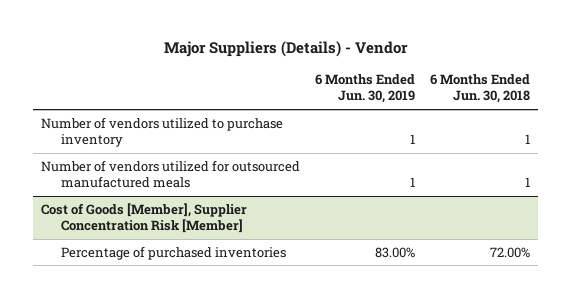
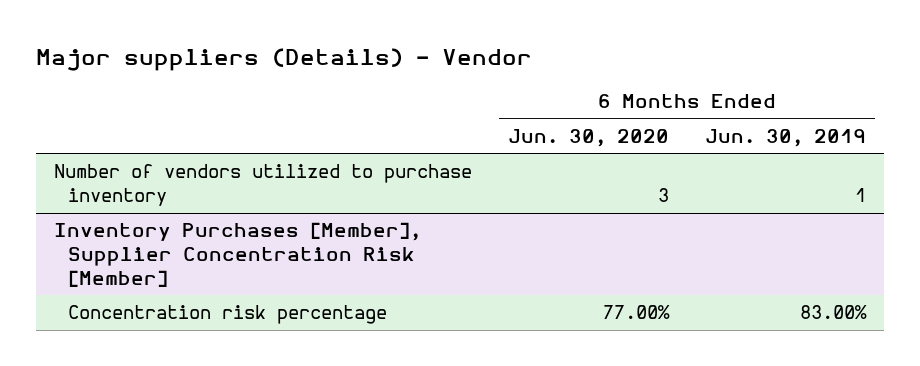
- Major Suppliers (Details) - Vendor
+ Major suppliers (Details) - Vendor
- | 6 Months Ended Jun. 30, 2019 | 6 Months Ended Jun. 30, 2018
+ | 6 Months Ended Jun. 30, 2020 | 6 Months Ended Jun. 30, 2019
- Number of vendors utilized for outsourced manufactured meals | 1 | 1
- Cost of Goods [Member], Supplier Concentration Risk [Member]
- Percentage of purchased inventories | 83.00% | 72.00%
+ Inventory Purchases [Member], Supplier Concentration Risk [Member]
+ Concentration risk percentage | 77.00% | 83.00%

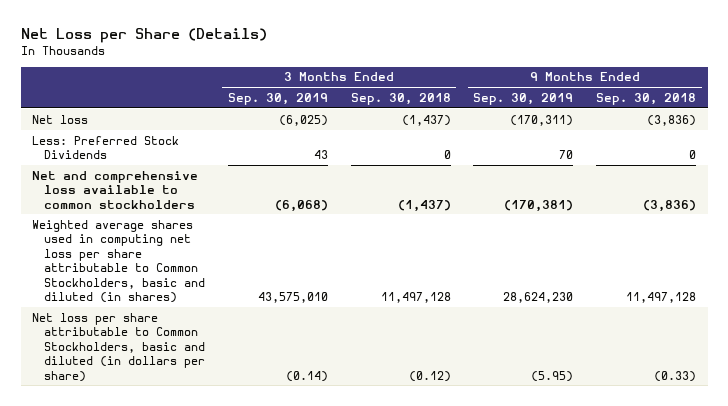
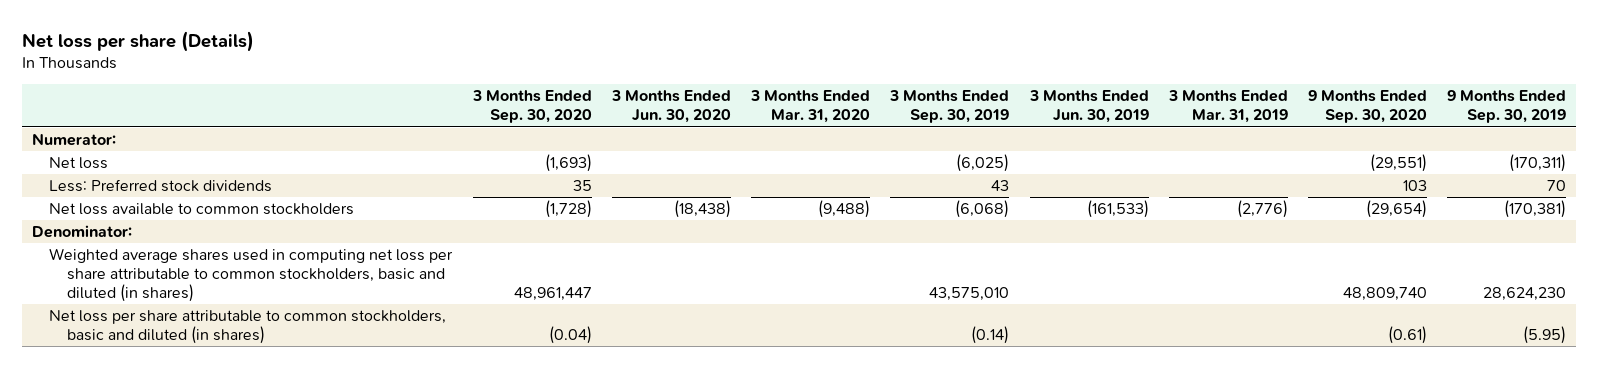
- Net Loss per Share (Details)
+ Net loss per share (Details)
- | 3 Months Ended Sep. 30, 2019 | 3 Months Ended Sep. 30, 2018 | 9 Months Ended Sep. 30, 2019 | 9 Months Ended Sep. 30, 2018
+ | 3 Months Ended Sep. 30, 2020 | 3 Months Ended Jun. 30, 2020 | 3 Months Ended Mar. 31, 2020 | 3 Months Ended Sep. 30, 2019 | 3 Months Ended Jun. 30, 2019 | 3 Months Ended Mar. 31, 2019 | 9 Months Ended Sep. 30, 2020 | 9 Months Ended Sep. 30, 2019
+ Numerator:
- Less: Preferred Stock Dividends | 43 | 0 | 70 | 0
- Net and comprehensive loss available to common stockholders | (6,068) | (1,437) | (170,381) | (3,836)
- Weighted average shares used in computing net loss per share attributable to Common Stockholders, basic and diluted (in shares) | 43,575,010 | 11,497,128 | 28,624,230 | 11,497,128
- Net loss per share attributable to Common Stockholders, basic and diluted (in dollars per share) | (0.14) | (0.12) | (5.95) | (0.33)
+ Less: Preferred stock dividends | 35 | | | 43 | | | 103 | 70
+ Net loss available to common stockholders | (1,728) | (18,438) | (9,488) | (6,068) | (161,533) | (2,776) | (29,654) | (170,381)
+ Denominator:
+ Weighted average shares used in computing net loss per share attributable to common stockholders, basic and diluted (in shares) | 48,961,447 | | | 43,575,010 | | | 48,809,740 | 28,624,230
+ Net loss per share attributable to common stockholders, basic and diluted (in shares) | (0.04) | | | (0.14) | | | (0.61) | (5.95)

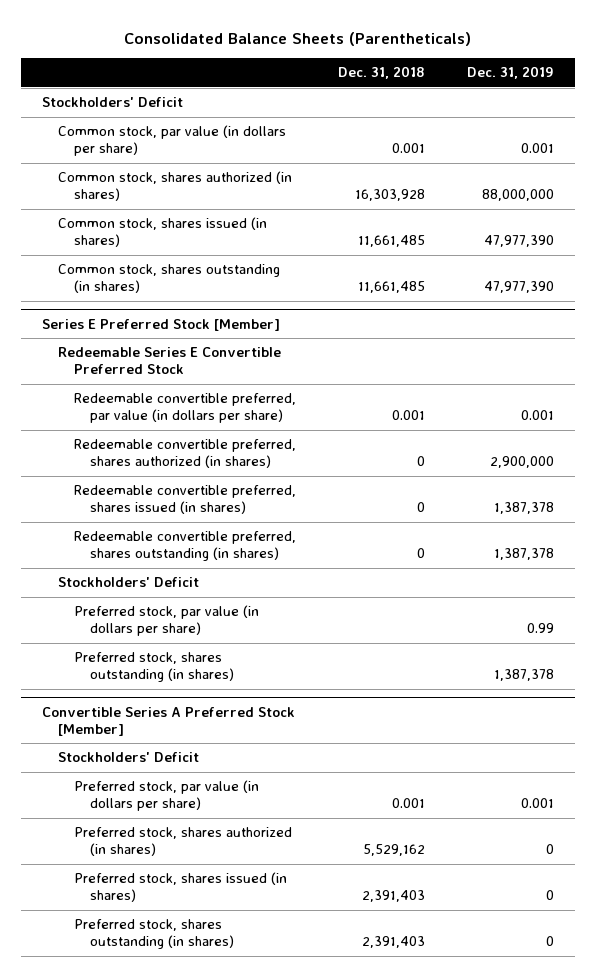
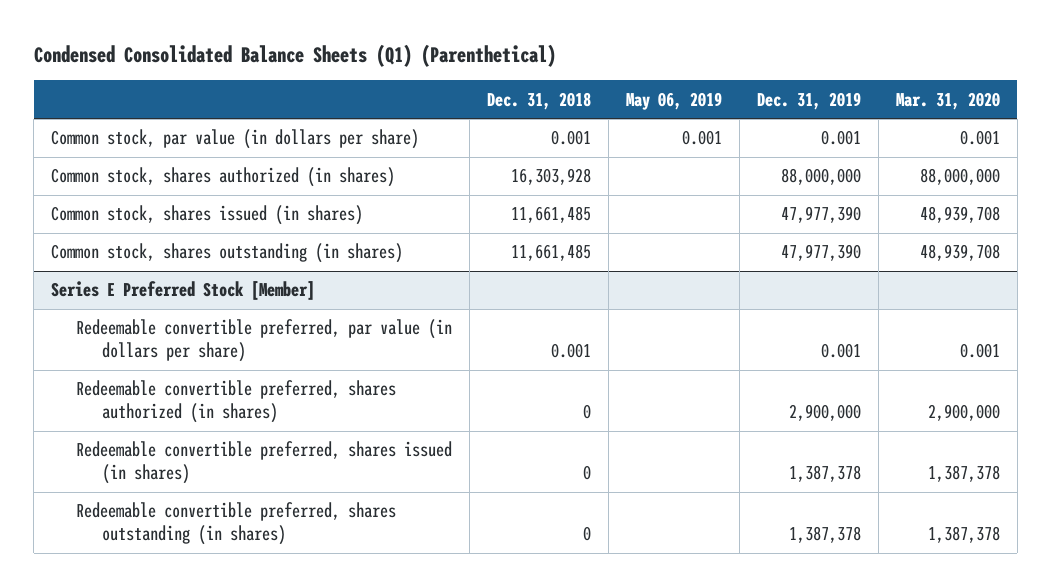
- Consolidated Balance Sheets (Parentheticals)
+ Condensed Consolidated Balance Sheets (Q1) (Parenthetical)
- | Dec. 31, 2018 | Dec. 31, 2019
+ | Dec. 31, 2018 | May 06, 2019 | Dec. 31, 2019 | Mar. 31, 2020
- Stockholders' Deficit
@ Series E Preferred Stock [Member]
- Redeemable Series E Convertible Preferred Stock
- Stockholders' Deficit
- Preferred stock, par value (in dollars per share) | | 0.99
- Preferred stock, shares outstanding (in shares) | | 1,387,378
- Convertible Series A Preferred Stock [Member]
- Stockholders' Deficit
- Preferred stock, par value (in dollars per share) | 0.001 | 0.001
- Preferred stock, shares authorized (in shares) | 5,529,162 | 0
- Preferred stock, shares issued (in shares) | 2,391,403 | 0
- Preferred stock, shares outstanding (in shares) | 2,391,403 | 0

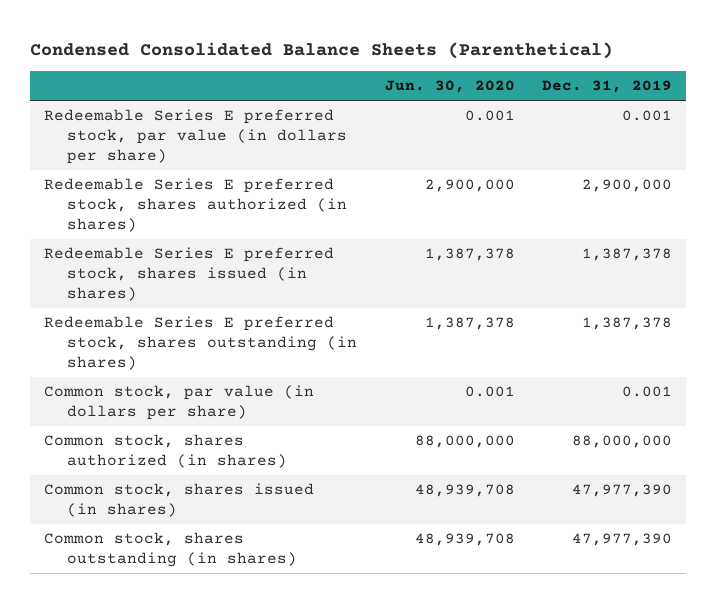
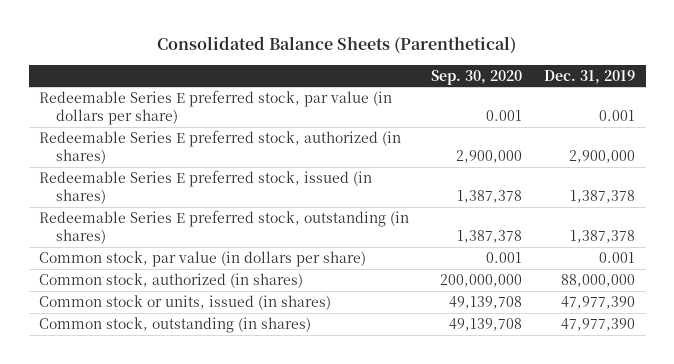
- Condensed Consolidated Balance Sheets (Parenthetical)
+ Consolidated Balance Sheets (Parenthetical)
- | Jun. 30, 2020 | Dec. 31, 2019
+ | Sep. 30, 2020 | Dec. 31, 2019
- Redeemable Series E preferred stock, shares authorized (in shares) | 2,900,000 | 2,900,000
- Redeemable Series E preferred stock, shares issued (in shares) | 1,387,378 | 1,387,378
- Redeemable Series E preferred stock, shares outstanding (in shares) | 1,387,378 | 1,387,378
+ Redeemable Series E preferred stock, authorized (in shares) | 2,900,000 | 2,900,000
+ Redeemable Series E preferred stock, issued (in shares) | 1,387,378 | 1,387,378
+ Redeemable Series E preferred stock, outstanding (in shares) | 1,387,378 | 1,387,378
- Common stock, shares authorized (in shares) | 88,000,000 | 88,000,000
- Common stock, shares issued (in shares) | 48,939,708 | 47,977,390
- Common stock, shares outstanding (in shares) | 48,939,708 | 47,977,390
+ Common stock, authorized (in shares) | 200,000,000 | 88,000,000
+ Common stock or units, issued (in shares) | 49,139,708 | 47,977,390
+ Common stock, outstanding (in shares) | 49,139,708 | 47,977,390

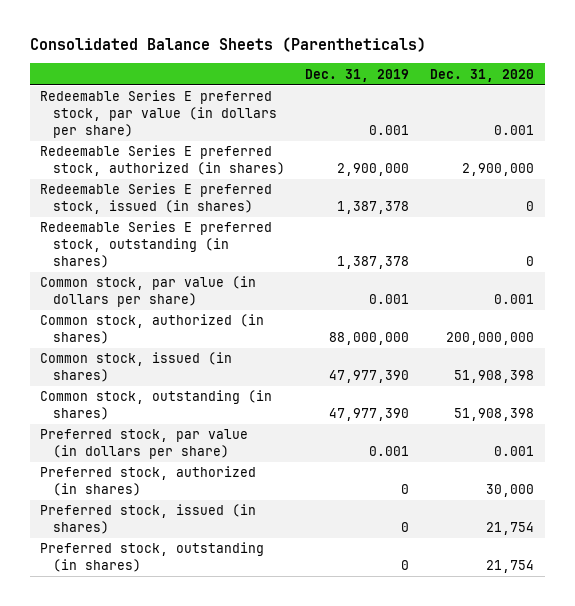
- Consolidated Balance Sheets (Parenthetical)
+ Consolidated Balance Sheets (Parentheticals)
- | Sep. 30, 2020 | Dec. 31, 2019
+ | Dec. 31, 2019 | Dec. 31, 2020
- Common stock or units, issued (in shares) | 49,139,708 | 47,977,390
+ Common stock, issued (in shares) | 47,977,390 | 51,908,398
+ Preferred stock, par value (in dollars per share) | 0.001 | 0.001
+ Preferred stock, authorized (in shares) | 0 | 30,000
+ Preferred stock, issued (in shares) | 0 | 21,754
+ Preferred stock, outstanding (in shares) | 0 | 21,754

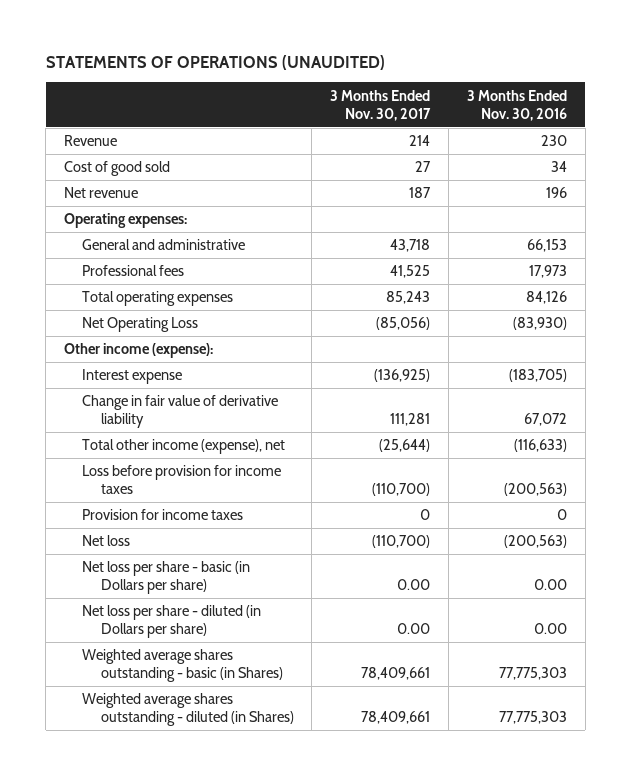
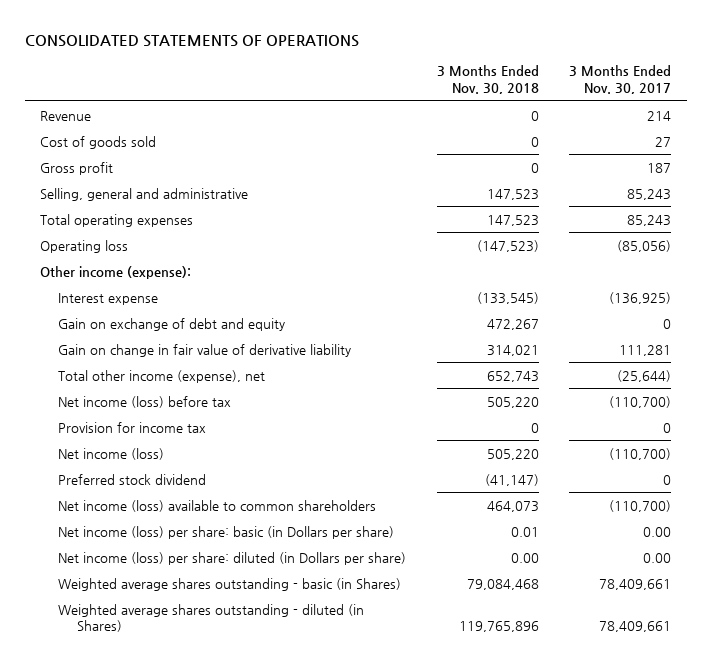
- STATEMENTS OF OPERATIONS (UNAUDITED)
+ CONSOLIDATED STATEMENTS OF OPERATIONS
- | 3 Months Ended Nov. 30, 2017 | 3 Months Ended Nov. 30, 2016
+ | 3 Months Ended Nov. 30, 2018 | 3 Months Ended Nov. 30, 2017
- Cost of good sold | 27 | 34
- Net revenue | 187 | 196
- Operating expenses:
- General and administrative | 43,718 | 66,153
- Professional fees | 41,525 | 17,973
+ Cost of goods sold | 0 | 27
+ Gross profit | 0 | 187
+ Selling, general and administrative | 147,523 | 85,243
- Net Operating Loss | (85,056) | (83,930)
+ Operating loss | (147,523) | (85,056)
- Change in fair value of derivative liability | 111,281 | 67,072
+ Gain on exchange of debt and equity | 472,267 | 0
+ Gain on change in fair value of derivative liability | 314,021 | 111,281
- Loss before provision for income taxes | (110,700) | (200,563)
- Provision for income taxes | 0 | 0
- Net loss | (110,700) | (200,563)
- Net loss per share - basic (in Dollars per share) | 0.00 | 0.00
- Net loss per share - diluted (in Dollars per share) | 0.00 | 0.00
+ Net income (loss) before tax | 505,220 | (110,700)
+ Provision for income tax | 0 | 0
+ Net income (loss) | 505,220 | (110,700)
+ Preferred stock dividend | (41,147) | 0
+ Net income (loss) available to common shareholders | 464,073 | (110,700)
+ Net income (loss) per share: basic (in Dollars per share) | 0.01 | 0.00
+ Net income (loss) per share: diluted (in Dollars per share) | 0.00 | 0.00

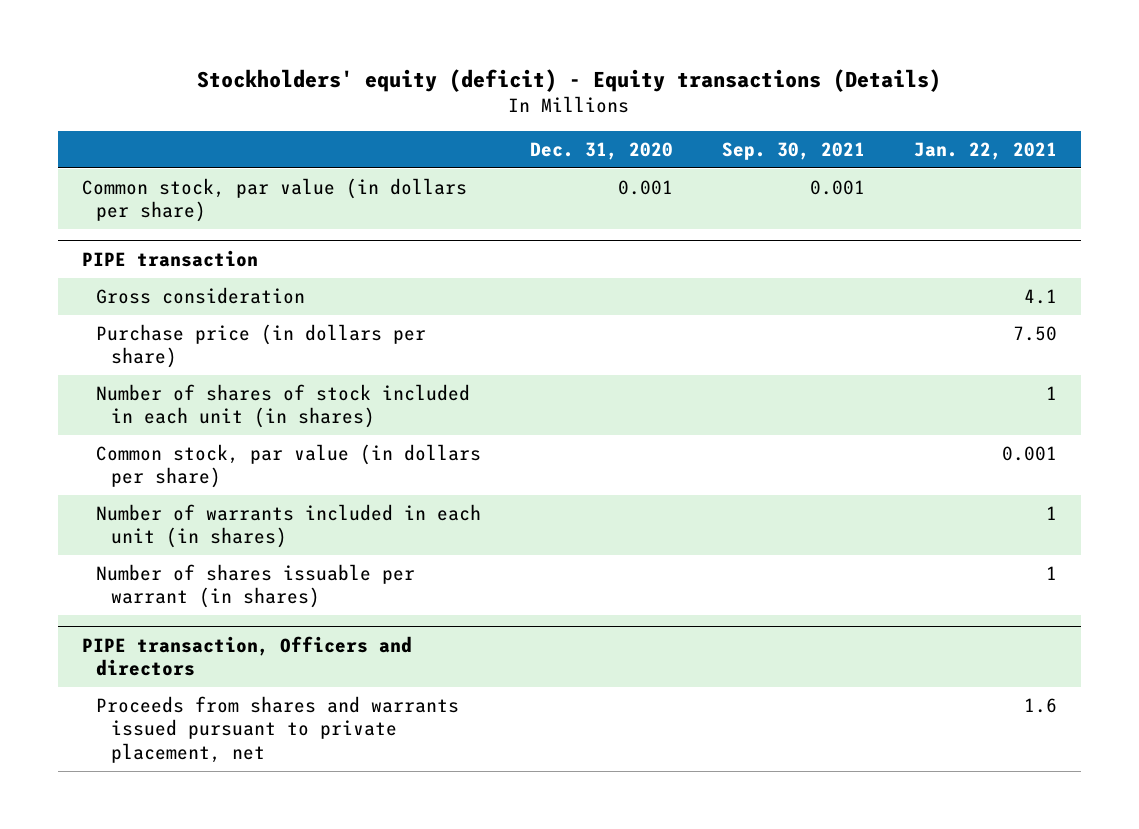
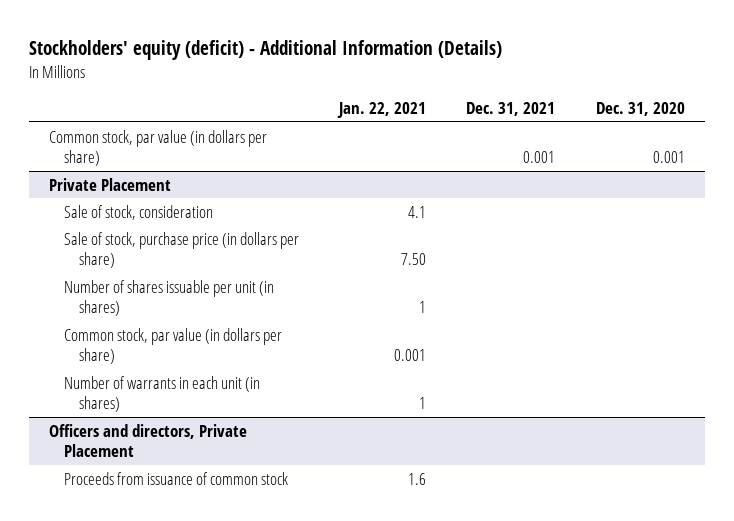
- Stockholders' equity (deficit) - Equity transactions (Details)
+ Stockholders' equity (deficit) - Additional Information (Details)
- | Dec. 31, 2020 | Sep. 30, 2021 | Jan. 22, 2021
+ | Jan. 22, 2021 | Dec. 31, 2021 | Dec. 31, 2020
- PIPE transaction
- Gross consideration | | | 4.1
- Purchase price (in dollars per share) | | | 7.50
- Number of shares of stock included in each unit (in shares) | | | 1
+ Private Placement
+ Sale of stock, consideration | 4.1 | |
+ Sale of stock, purchase price (in dollars per share) | 7.50 | |
+ Number of shares issuable per unit (in shares) | 1 | |
- Number of warrants included in each unit (in shares) | | | 1
- Number of shares issuable per warrant (in shares) | | | 1
- PIPE transaction, Officers and directors
- Proceeds from shares and warrants issued pursuant to private placement, net | | | 1.6
+ Number of warrants in each unit (in shares) | 1 | |
+ Officers and directors, Private Placement
+ Proceeds from issuance of common stock | 1.6 | |

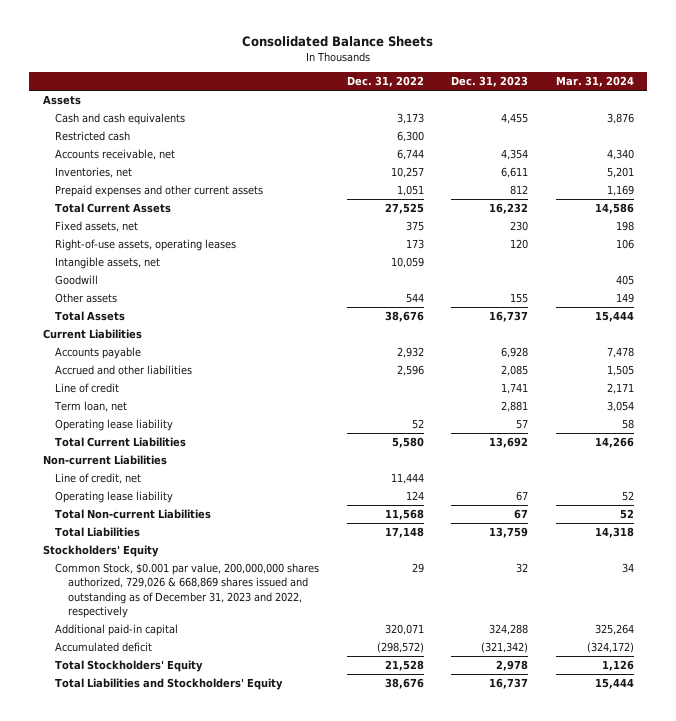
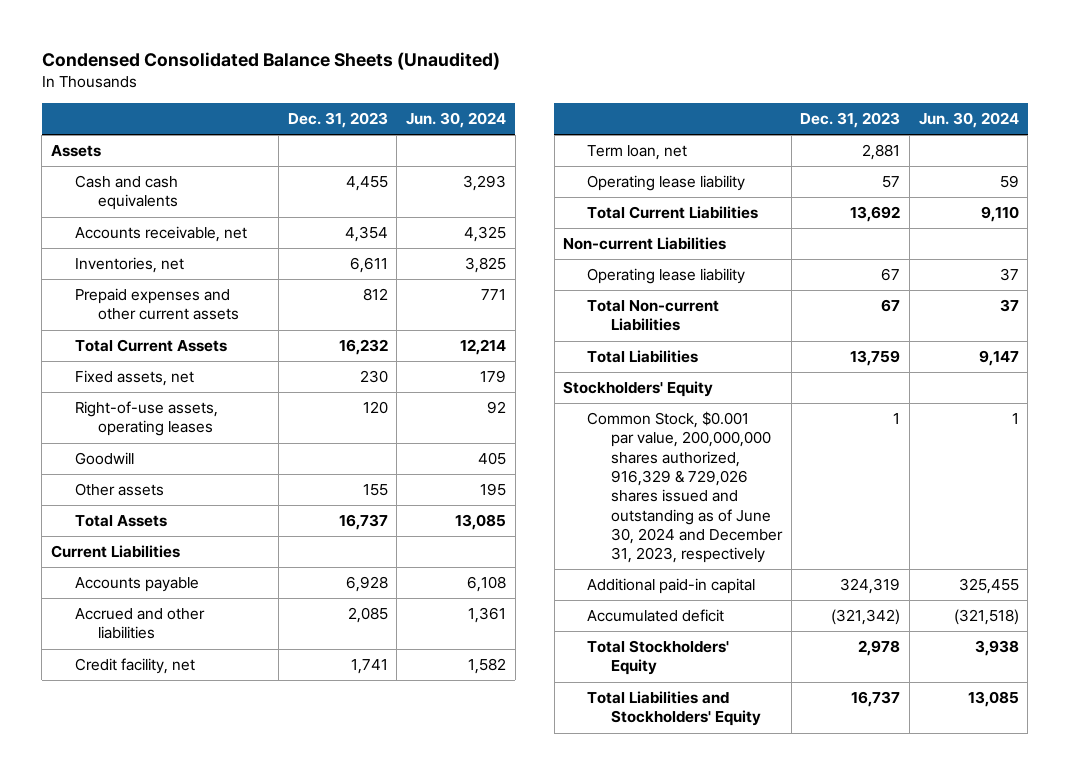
- Consolidated Balance Sheets
+ Condensed Consolidated Balance Sheets (Unaudited)
- | Dec. 31, 2022 | Dec. 31, 2023 | Mar. 31, 2024
+ | Dec. 31, 2023 | Jun. 30, 2024
- Restricted cash | 6,300 | |
- Intangible assets, net | 10,059 | |
- Line of credit | | 1,741 | 2,171
+ Credit facility, net | 1,741 | 1,582
- Line of credit, net | 11,444 | |
- Common Stock, $0.001 par value, 200,000,000 shares authorized, 729,026 & 668,869 shares issued and outstanding as of December 31, 2023 and 2022, respectively | 29 | 32 | 34
- Additional paid-in capital | 320,071 | 324,288 | 325,264
+ Common Stock, $0.001 par value, 200,000,000 shares authorized, 916,329 & 729,026 shares issued and outstanding as of June 30, 2024 and December 31, 2023, respectively | 1 | 1
+ Additional paid-in capital | 324,319 | 325,455

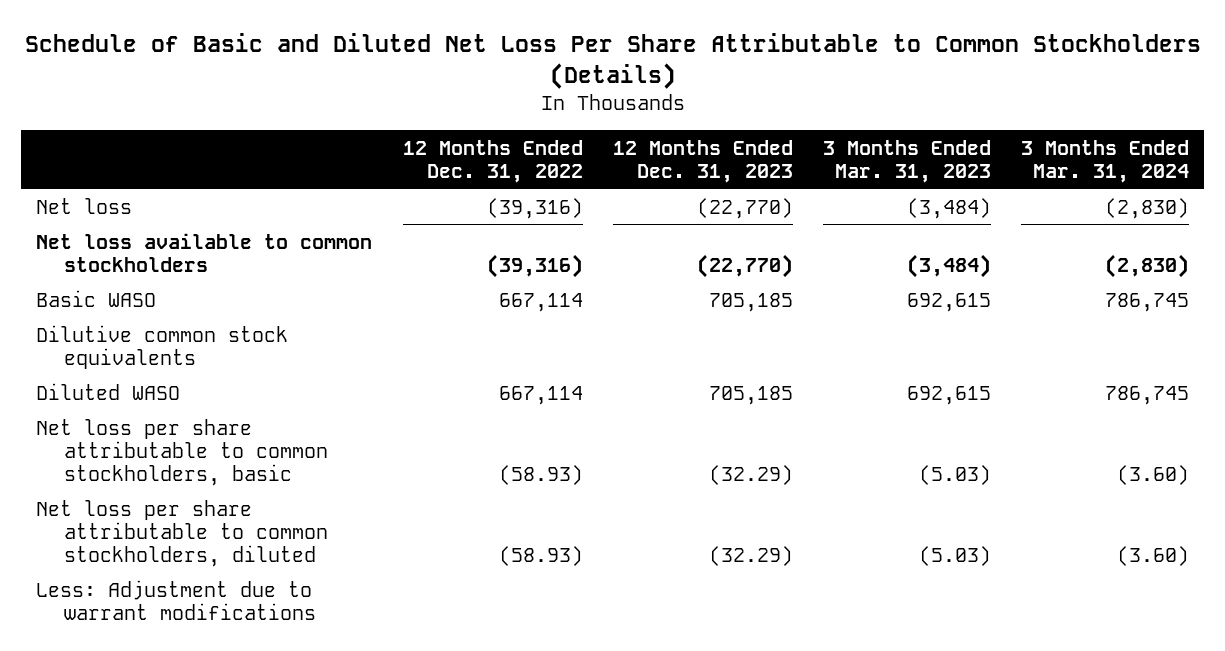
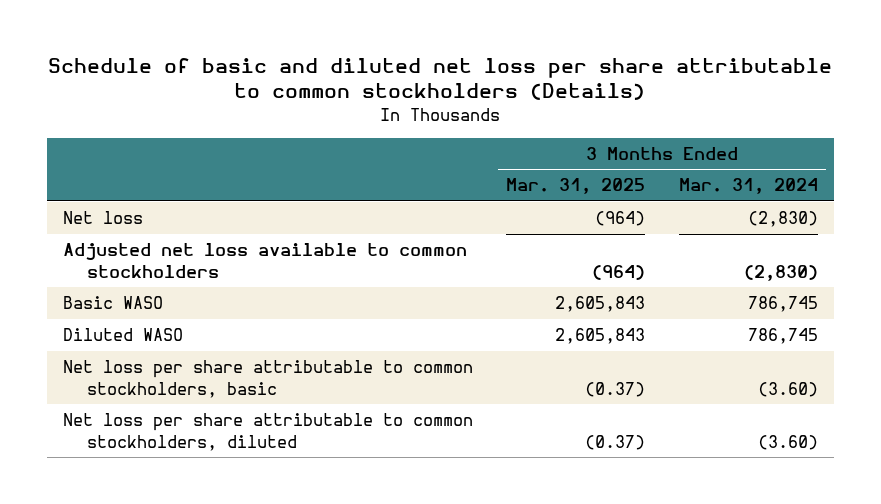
- Schedule of Basic and Diluted Net Loss Per Share Attributable to Common Stockholders (Details)
+ Schedule of basic and diluted net loss per share attributable to common stockholders (Details)
- | 12 Months Ended Dec. 31, 2022 | 12 Months Ended Dec. 31, 2023 | 3 Months Ended Mar. 31, 2023 | 3 Months Ended Mar. 31, 2024
+ | 3 Months Ended Mar. 31, 2025 | 3 Months Ended Mar. 31, 2024
- Net loss available to common stockholders | (39,316) | (22,770) | (3,484) | (2,830)
+ Adjusted net loss available to common stockholders | (964) | (2,830)
- Dilutive common stock equivalents
- Less: Adjustment due to warrant modifications

